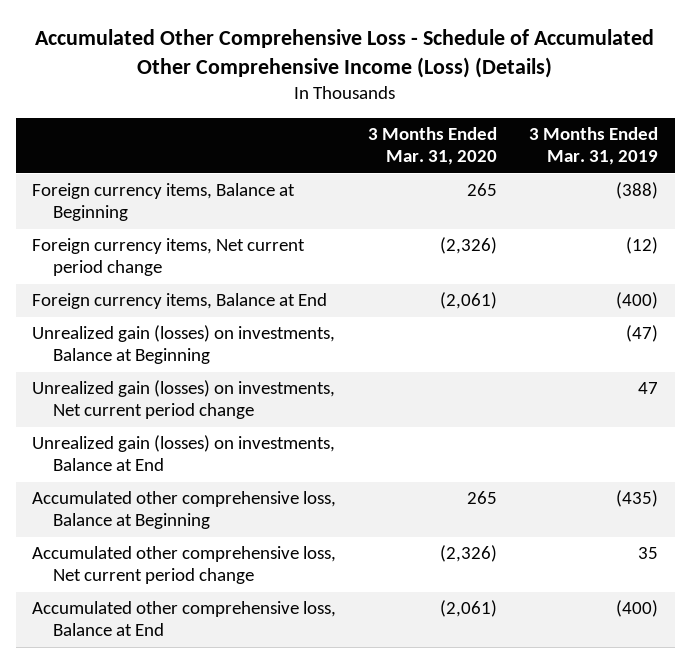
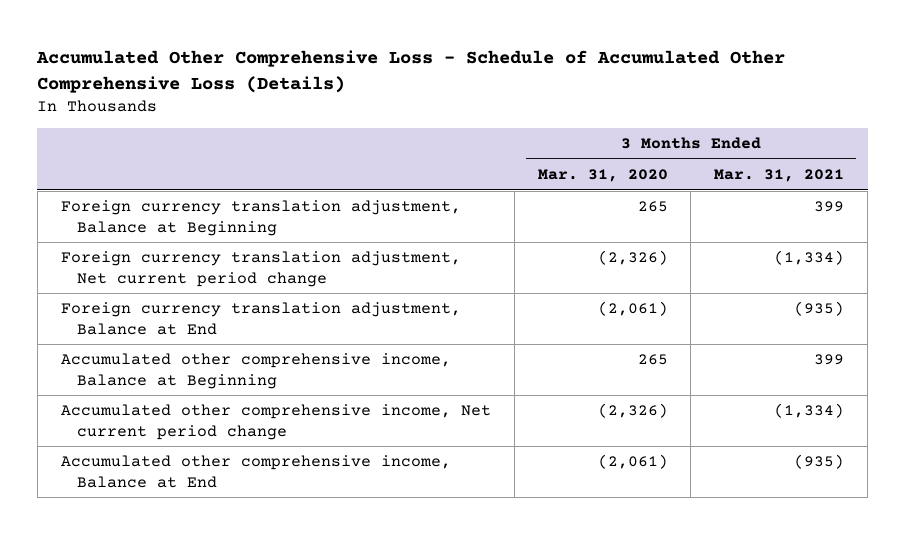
- Accumulated Other Comprehensive Loss - Schedule of Accumulated Other Comprehensive Income (Loss) (Details)
+ Accumulated Other Comprehensive Loss - Schedule of Accumulated Other Comprehensive Loss (Details)
- | 3 Months Ended Mar. 31, 2020 | 3 Months Ended Mar. 31, 2019
+ | 3 Months Ended Mar. 31, 2020 | 3 Months Ended Mar. 31, 2021
- Foreign currency items, Balance at Beginning | 265 | (388)
- Foreign currency items, Net current period change | (2,326) | (12)
- Foreign currency items, Balance at End | (2,061) | (400)
- Unrealized gain (losses) on investments, Balance at Beginning | | (47)
- Unrealized gain (losses) on investments, Net current period change | | 47
- Unrealized gain (losses) on investments, Balance at End
- Accumulated other comprehensive loss, Balance at Beginning | 265 | (435)
- Accumulated other comprehensive loss, Net current period change | (2,326) | 35
- Accumulated other comprehensive loss, Balance at End | (2,061) | (400)
+ Foreign currency translation adjustment, Balance at Beginning | 265 | 399
+ Foreign currency translation adjustment, Net current period change | (2,326) | (1,334)
+ Foreign currency translation adjustment, Balance at End | (2,061) | (935)
+ Accumulated other comprehensive income, Balance at Beginning | 265 | 399
+ Accumulated other comprehensive income, Net current period change | (2,326) | (1,334)
+ Accumulated other comprehensive income, Balance at End | (2,061) | (935)

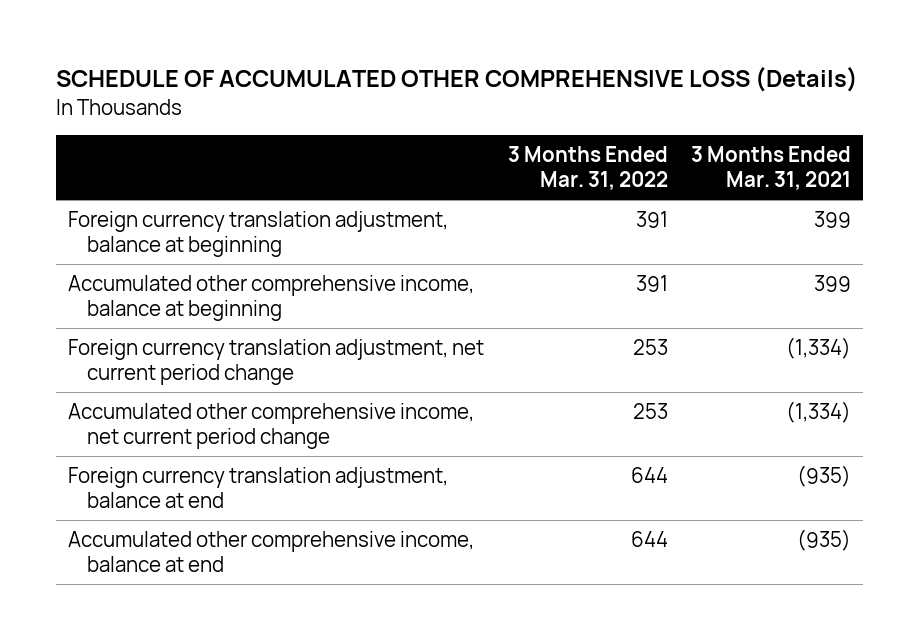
- Accumulated Other Comprehensive Loss - Schedule of Accumulated Other Comprehensive Loss (Details)
+ SCHEDULE OF ACCUMULATED OTHER COMPREHENSIVE LOSS (Details)
- | 3 Months Ended Mar. 31, 2020 | 3 Months Ended Mar. 31, 2021
+ | 3 Months Ended Mar. 31, 2022 | 3 Months Ended Mar. 31, 2021
- Foreign currency translation adjustment, Balance at Beginning | 265 | 399
- Foreign currency translation adjustment, Net current period change | (2,326) | (1,334)
- Foreign currency translation adjustment, Balance at End | (2,061) | (935)
- Accumulated other comprehensive income, Balance at Beginning | 265 | 399
- Accumulated other comprehensive income, Net current period change | (2,326) | (1,334)
- Accumulated other comprehensive income, Balance at End | (2,061) | (935)
+ Foreign currency translation adjustment, balance at beginning | 391 | 399
+ Accumulated other comprehensive income, balance at beginning | 391 | 399
+ Foreign currency translation adjustment, net current period change | 253 | (1,334)
+ Accumulated other comprehensive income, net current period change | 253 | (1,334)
+ Foreign currency translation adjustment, balance at end | 644 | (935)
+ Accumulated other comprehensive income, balance at end | 644 | (935)

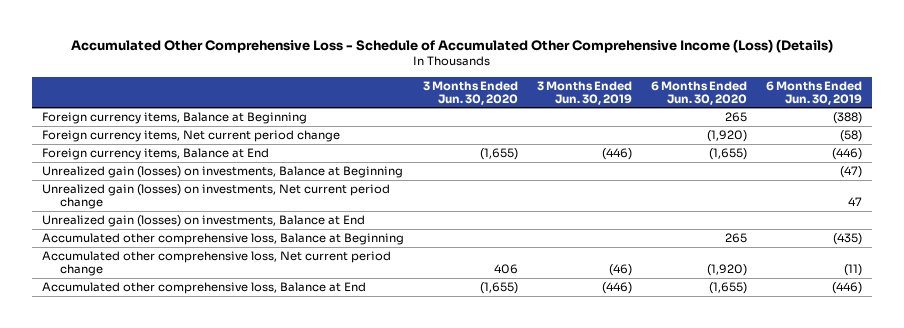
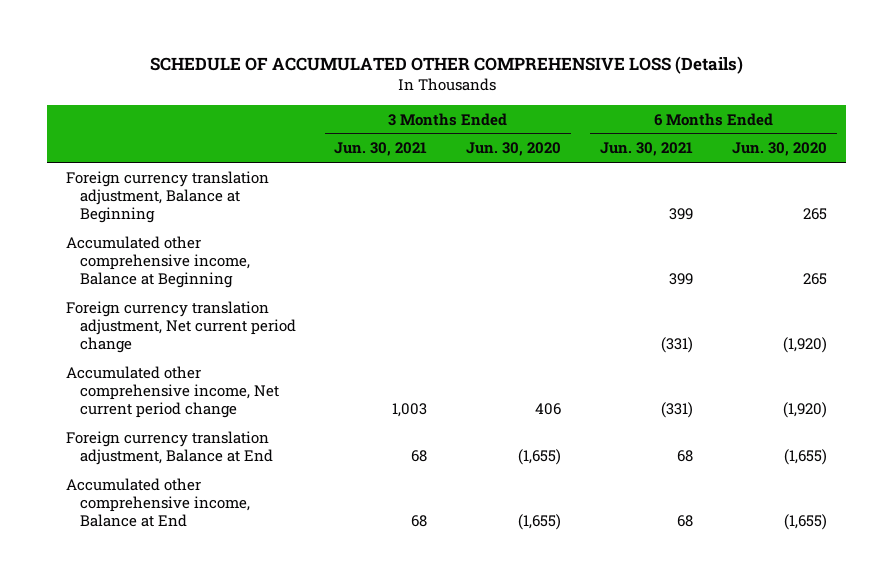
- Accumulated Other Comprehensive Loss - Schedule of Accumulated Other Comprehensive Income (Loss) (Details)
+ SCHEDULE OF ACCUMULATED OTHER COMPREHENSIVE LOSS (Details)
- | 3 Months Ended Jun. 30, 2020 | 3 Months Ended Jun. 30, 2019 | 6 Months Ended Jun. 30, 2020 | 6 Months Ended Jun. 30, 2019
+ | 3 Months Ended Jun. 30, 2021 | 3 Months Ended Jun. 30, 2020 | 6 Months Ended Jun. 30, 2021 | 6 Months Ended Jun. 30, 2020
- Foreign currency items, Balance at Beginning | | | 265 | (388)
- Foreign currency items, Net current period change | | | (1,920) | (58)
- Foreign currency items, Balance at End | (1,655) | (446) | (1,655) | (446)
- Unrealized gain (losses) on investments, Balance at Beginning | | | | (47)
- Unrealized gain (losses) on investments, Net current period change | | | | 47
- Unrealized gain (losses) on investments, Balance at End
- Accumulated other comprehensive loss, Balance at Beginning | | | 265 | (435)
- Accumulated other comprehensive loss, Net current period change | 406 | (46) | (1,920) | (11)
- Accumulated other comprehensive loss, Balance at End | (1,655) | (446) | (1,655) | (446)
+ Foreign currency translation adjustment, Balance at Beginning | | | 399 | 265
+ Accumulated other comprehensive income, Balance at Beginning | | | 399 | 265
+ Foreign currency translation adjustment, Net current period change | | | (331) | (1,920)
+ Accumulated other comprehensive income, Net current period change | 1,003 | 406 | (331) | (1,920)
+ Foreign currency translation adjustment, Balance at End | 68 | (1,655) | 68 | (1,655)
+ Accumulated other comprehensive income, Balance at End | 68 | (1,655) | 68 | (1,655)

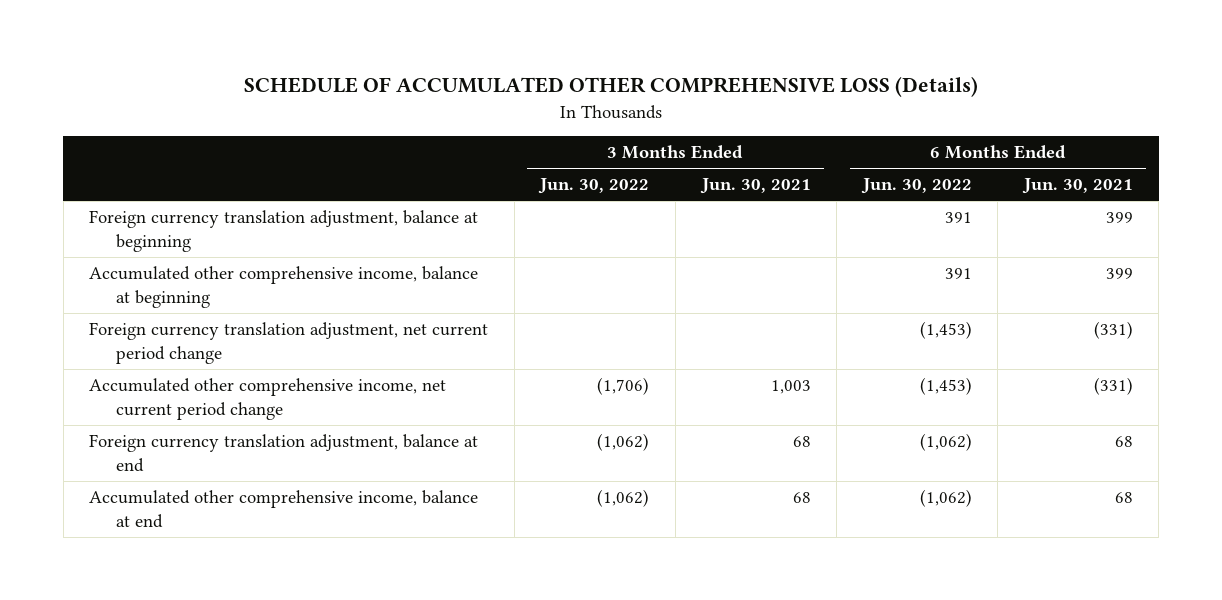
- | 3 Months Ended Jun. 30, 2021 | 3 Months Ended Jun. 30, 2020 | 6 Months Ended Jun. 30, 2021 | 6 Months Ended Jun. 30, 2020
+ | 3 Months Ended Jun. 30, 2022 | 3 Months Ended Jun. 30, 2021 | 6 Months Ended Jun. 30, 2022 | 6 Months Ended Jun. 30, 2021
- Foreign currency translation adjustment, Balance at Beginning | | | 399 | 265
- Accumulated other comprehensive income, Balance at Beginning | | | 399 | 265
- Foreign currency translation adjustment, Net current period change | | | (331) | (1,920)
- Accumulated other comprehensive income, Net current period change | 1,003 | 406 | (331) | (1,920)
- Foreign currency translation adjustment, Balance at End | 68 | (1,655) | 68 | (1,655)
- Accumulated other comprehensive income, Balance at End | 68 | (1,655) | 68 | (1,655)
+ Foreign currency translation adjustment, balance at beginning | | | 391 | 399
+ Accumulated other comprehensive income, balance at beginning | | | 391 | 399
+ Foreign currency translation adjustment, net current period change | | | (1,453) | (331)
+ Accumulated other comprehensive income, net current period change | (1,706) | 1,003 | (1,453) | (331)
+ Foreign currency translation adjustment, balance at end | (1,062) | 68 | (1,062) | 68
+ Accumulated other comprehensive income, balance at end | (1,062) | 68 | (1,062) | 68

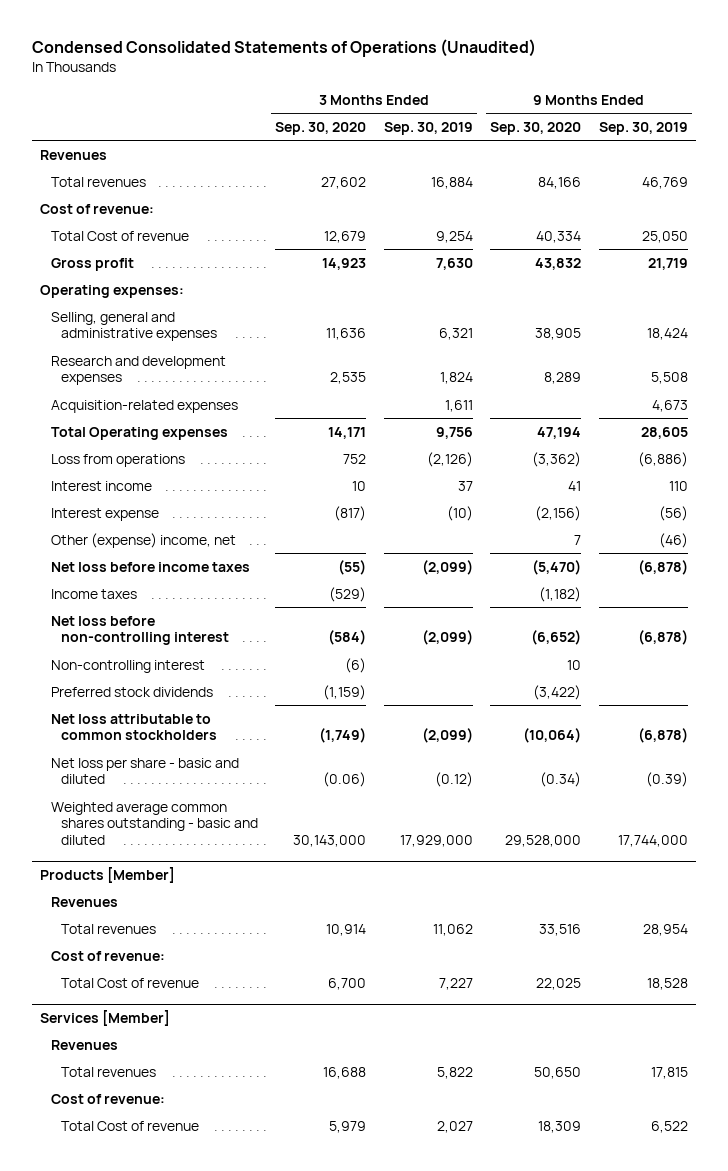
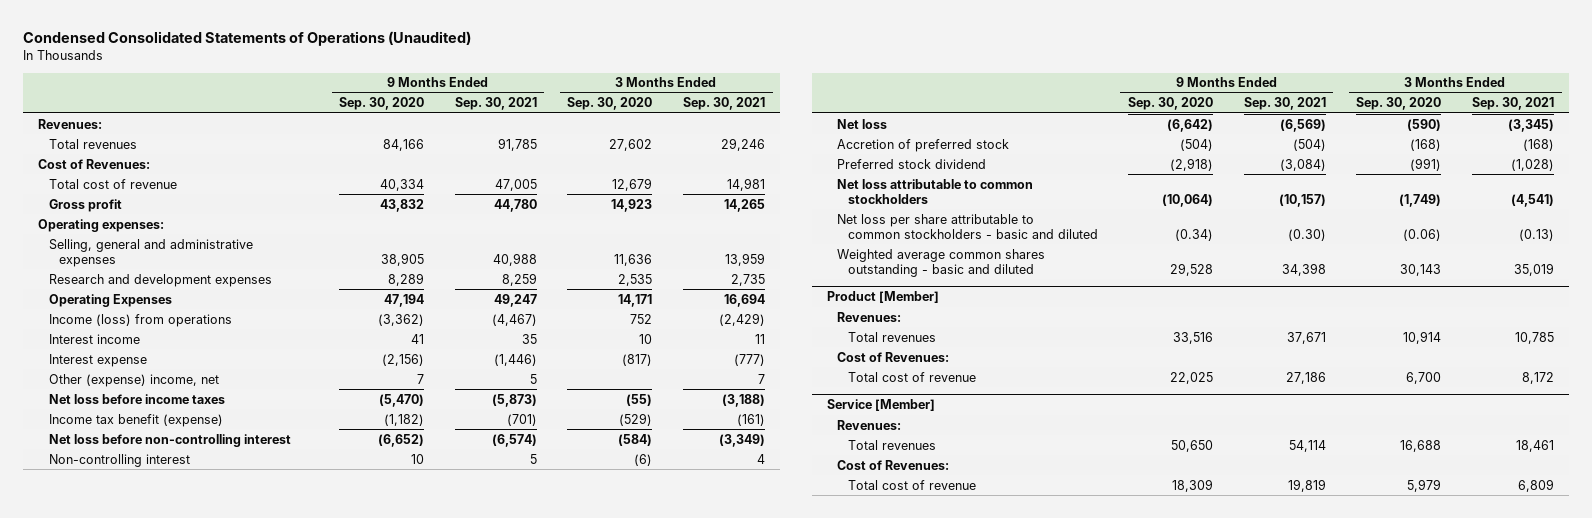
- | 3 Months Ended Sep. 30, 2020 | 3 Months Ended Sep. 30, 2019 | 9 Months Ended Sep. 30, 2020 | 9 Months Ended Sep. 30, 2019
+ | 9 Months Ended Sep. 30, 2020 | 9 Months Ended Sep. 30, 2021 | 3 Months Ended Sep. 30, 2020 | 3 Months Ended Sep. 30, 2021
- Revenues
+ Revenues:
- Cost of revenue:
- Total Cost of revenue | 12,679 | 9,254 | 40,334 | 25,050
+ Cost of Revenues:
+ Total cost of revenue | 40,334 | 47,005 | 12,679 | 14,981
- Acquisition-related expenses | | 1,611 | | 4,673
- Total Operating expenses | 14,171 | 9,756 | 47,194 | 28,605
- Loss from operations | 752 | (2,126) | (3,362) | (6,886)
+ Operating Expenses | 47,194 | 49,247 | 14,171 | 16,694
+ Income (loss) from operations | (3,362) | (4,467) | 752 | (2,429)
- Income taxes | (529) | | (1,182) |
+ Income tax benefit (expense) | (1,182) | (701) | (529) | (161)
- Preferred stock dividends | (1,159) | | (3,422) |
+ Net loss | (6,642) | (6,569) | (590) | (3,345)
+ Accretion of preferred stock | (504) | (504) | (168) | (168)
+ Preferred stock dividend | (2,918) | (3,084) | (991) | (1,028)
- Net loss per share - basic and diluted | (0.06) | (0.12) | (0.34) | (0.39)
- Weighted average common shares outstanding - basic and diluted | 30,143,000 | 17,929,000 | 29,528,000 | 17,744,000
- Products [Member]
- Revenues
+ Net loss per share attributable to common stockholders - basic and diluted | (0.34) | (0.30) | (0.06) | (0.13)
+ Weighted average common shares outstanding - basic and diluted | 29,528 | 34,398 | 30,143 | 35,019
+ Product [Member]
+ Revenues:
- Cost of revenue:
- Total Cost of revenue | 6,700 | 7,227 | 22,025 | 18,528
- Services [Member]
- Revenues
+ Cost of Revenues:
+ Total cost of revenue | 22,025 | 27,186 | 6,700 | 8,172
+ Service [Member]
+ Revenues:
- Cost of revenue:
- Total Cost of revenue | 5,979 | 2,027 | 18,309 | 6,522
+ Cost of Revenues:
+ Total cost of revenue | 18,309 | 19,819 | 5,979 | 6,809

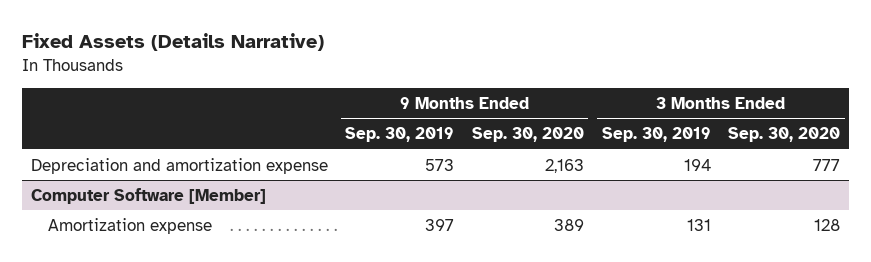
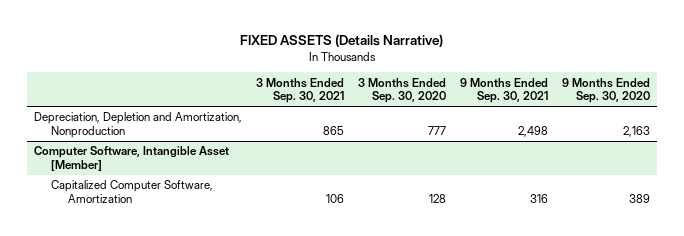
- Fixed Assets (Details Narrative)
+ FIXED ASSETS (Details Narrative)
- | 9 Months Ended Sep. 30, 2019 | 9 Months Ended Sep. 30, 2020 | 3 Months Ended Sep. 30, 2019 | 3 Months Ended Sep. 30, 2020
+ | 3 Months Ended Sep. 30, 2021 | 3 Months Ended Sep. 30, 2020 | 9 Months Ended Sep. 30, 2021 | 9 Months Ended Sep. 30, 2020
- Depreciation and amortization expense | 573 | 2,163 | 194 | 777
- Computer Software [Member]
- Amortization expense | 397 | 389 | 131 | 128
+ Depreciation, Depletion and Amortization, Nonproduction | 865 | 777 | 2,498 | 2,163
+ Computer Software, Intangible Asset [Member]
+ Capitalized Computer Software, Amortization | 106 | 128 | 316 | 389

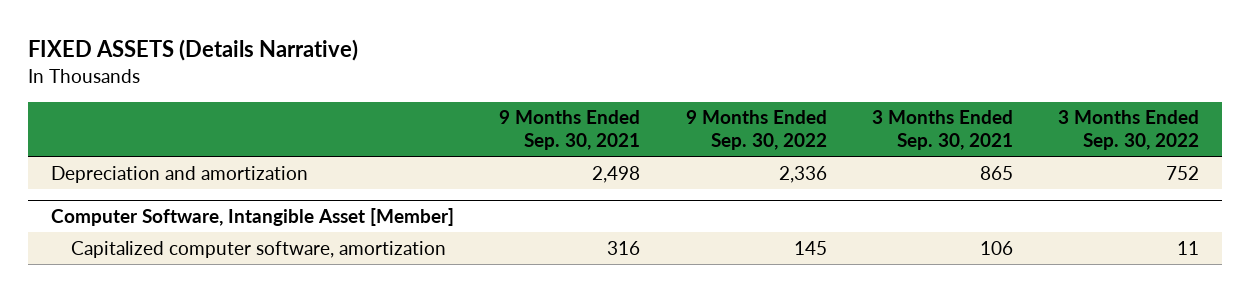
- | 3 Months Ended Sep. 30, 2021 | 3 Months Ended Sep. 30, 2020 | 9 Months Ended Sep. 30, 2021 | 9 Months Ended Sep. 30, 2020
+ | 9 Months Ended Sep. 30, 2021 | 9 Months Ended Sep. 30, 2022 | 3 Months Ended Sep. 30, 2021 | 3 Months Ended Sep. 30, 2022
- Depreciation, Depletion and Amortization, Nonproduction | 865 | 777 | 2,498 | 2,163
+ Depreciation and amortization | 2,498 | 2,336 | 865 | 752
@ Computer Software, Intangible Asset [Member]
- Capitalized Computer Software, Amortization | 106 | 128 | 316 | 389
+ Capitalized computer software, amortization | 316 | 145 | 106 | 11

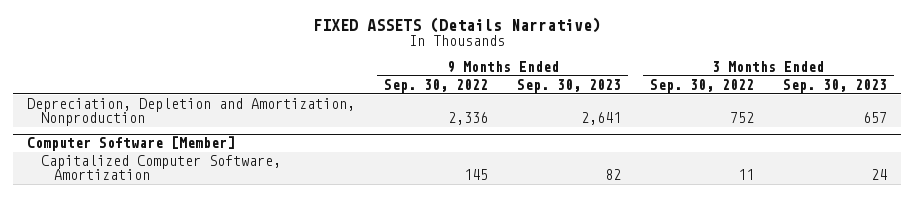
- | 9 Months Ended Sep. 30, 2021 | 9 Months Ended Sep. 30, 2022 | 3 Months Ended Sep. 30, 2021 | 3 Months Ended Sep. 30, 2022
+ | 9 Months Ended Sep. 30, 2022 | 9 Months Ended Sep. 30, 2023 | 3 Months Ended Sep. 30, 2022 | 3 Months Ended Sep. 30, 2023
- Depreciation and amortization | 2,498 | 2,336 | 865 | 752
- Computer Software, Intangible Asset [Member]
- Capitalized computer software, amortization | 316 | 145 | 106 | 11
+ Depreciation, Depletion and Amortization, Nonproduction | 2,336 | 2,641 | 752 | 657
+ Computer Software [Member]
+ Capitalized Computer Software, Amortization | 145 | 82 | 11 | 24

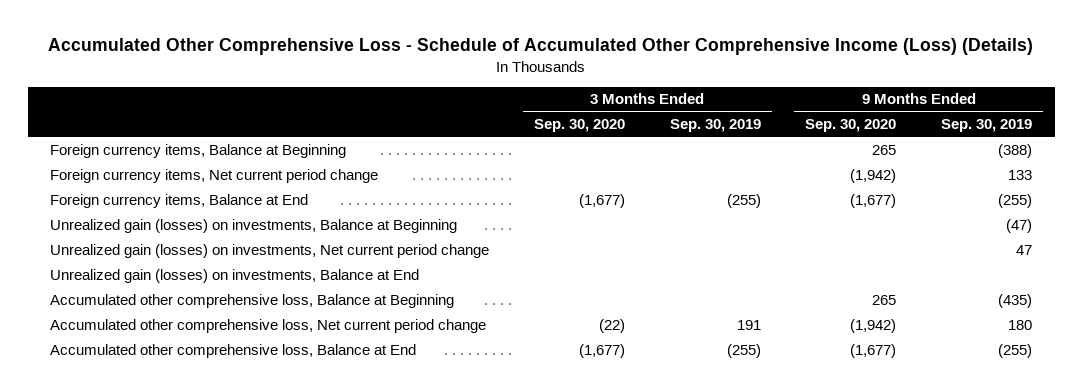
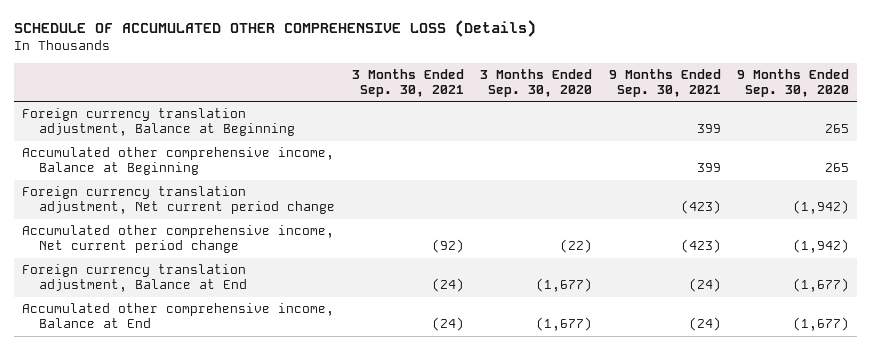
- Accumulated Other Comprehensive Loss - Schedule of Accumulated Other Comprehensive Income (Loss) (Details)
+ SCHEDULE OF ACCUMULATED OTHER COMPREHENSIVE LOSS (Details)
- | 3 Months Ended Sep. 30, 2020 | 3 Months Ended Sep. 30, 2019 | 9 Months Ended Sep. 30, 2020 | 9 Months Ended Sep. 30, 2019
+ | 3 Months Ended Sep. 30, 2021 | 3 Months Ended Sep. 30, 2020 | 9 Months Ended Sep. 30, 2021 | 9 Months Ended Sep. 30, 2020
- Foreign currency items, Balance at Beginning | | | 265 | (388)
- Foreign currency items, Net current period change | | | (1,942) | 133
- Foreign currency items, Balance at End | (1,677) | (255) | (1,677) | (255)
- Unrealized gain (losses) on investments, Balance at Beginning | | | | (47)
- Unrealized gain (losses) on investments, Net current period change | | | | 47
- Unrealized gain (losses) on investments, Balance at End
- Accumulated other comprehensive loss, Balance at Beginning | | | 265 | (435)
- Accumulated other comprehensive loss, Net current period change | (22) | 191 | (1,942) | 180
- Accumulated other comprehensive loss, Balance at End | (1,677) | (255) | (1,677) | (255)
+ Foreign currency translation adjustment, Balance at Beginning | | | 399 | 265
+ Accumulated other comprehensive income, Balance at Beginning | | | 399 | 265
+ Foreign currency translation adjustment, Net current period change | | | (423) | (1,942)
+ Accumulated other comprehensive income, Net current period change | (92) | (22) | (423) | (1,942)
+ Foreign currency translation adjustment, Balance at End | (24) | (1,677) | (24) | (1,677)
+ Accumulated other comprehensive income, Balance at End | (24) | (1,677) | (24) | (1,677)

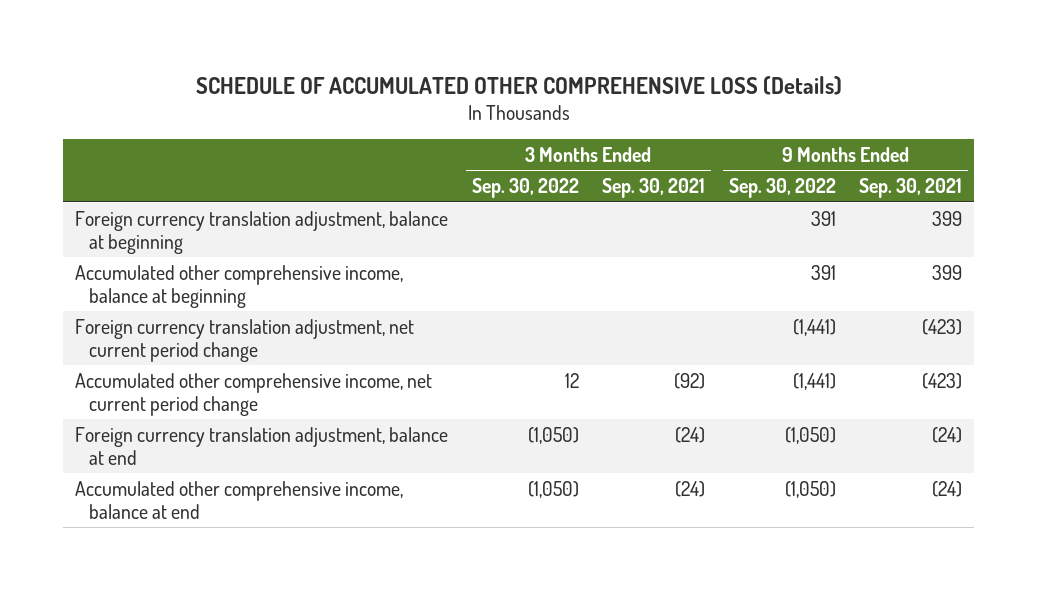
- | 3 Months Ended Sep. 30, 2021 | 3 Months Ended Sep. 30, 2020 | 9 Months Ended Sep. 30, 2021 | 9 Months Ended Sep. 30, 2020
+ | 3 Months Ended Sep. 30, 2022 | 3 Months Ended Sep. 30, 2021 | 9 Months Ended Sep. 30, 2022 | 9 Months Ended Sep. 30, 2021
- Foreign currency translation adjustment, Balance at Beginning | | | 399 | 265
- Accumulated other comprehensive income, Balance at Beginning | | | 399 | 265
- Foreign currency translation adjustment, Net current period change | | | (423) | (1,942)
- Accumulated other comprehensive income, Net current period change | (92) | (22) | (423) | (1,942)
- Foreign currency translation adjustment, Balance at End | (24) | (1,677) | (24) | (1,677)
- Accumulated other comprehensive income, Balance at End | (24) | (1,677) | (24) | (1,677)
+ Foreign currency translation adjustment, balance at beginning | | | 391 | 399
+ Accumulated other comprehensive income, balance at beginning | | | 391 | 399
+ Foreign currency translation adjustment, net current period change | | | (1,441) | (423)
+ Accumulated other comprehensive income, net current period change | 12 | (92) | (1,441) | (423)
+ Foreign currency translation adjustment, balance at end | (1,050) | (24) | (1,050) | (24)
+ Accumulated other comprehensive income, balance at end | (1,050) | (24) | (1,050) | (24)

